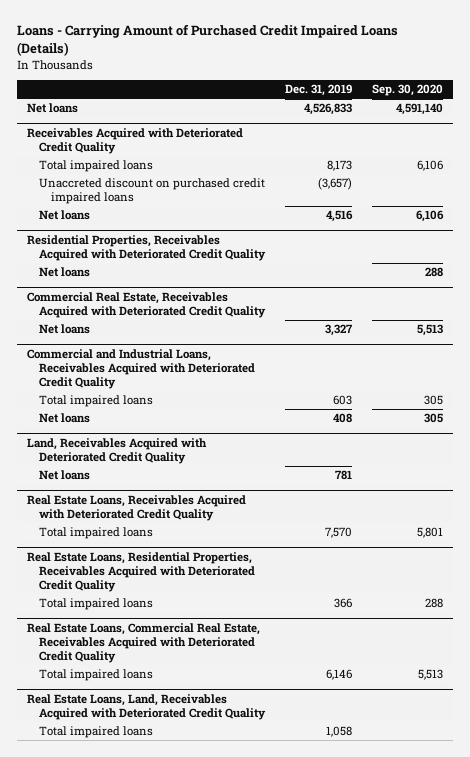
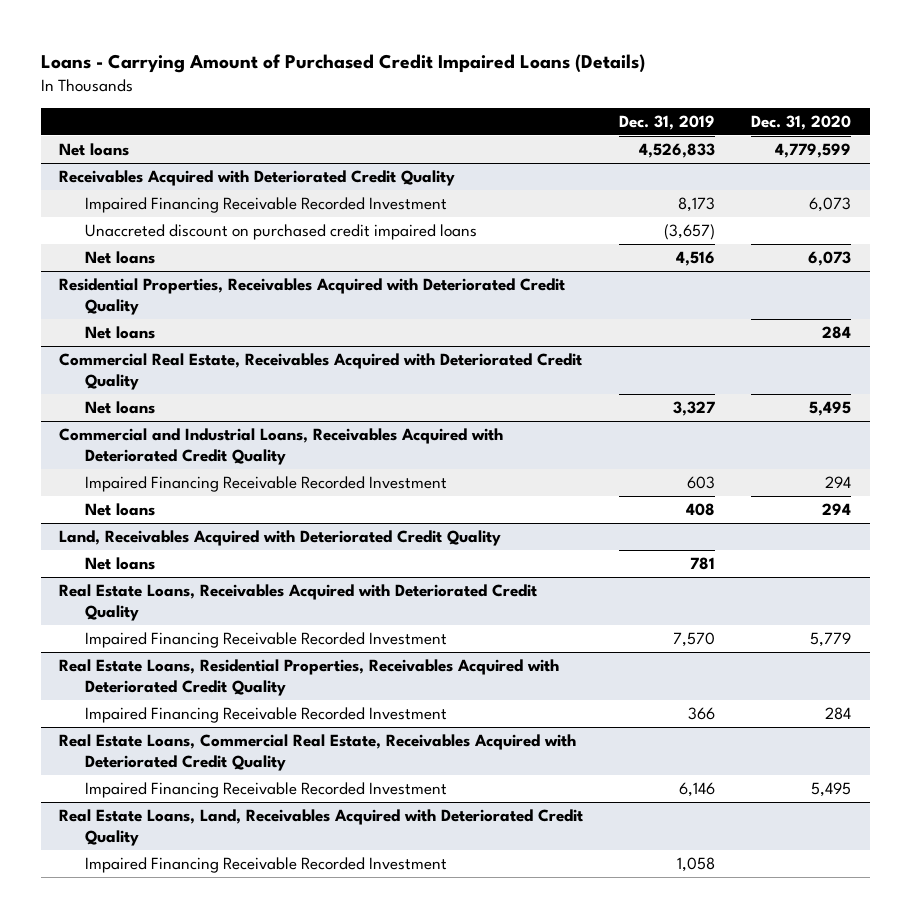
- | Dec. 31, 2019 | Sep. 30, 2020
+ | Dec. 31, 2019 | Dec. 31, 2020
@ Receivables Acquired with Deteriorated Credit Quality
- Total impaired loans | 8,173 | 6,106
+ Impaired Financing Receivable Recorded Investment | 8,173 | 6,073
@ Commercial and Industrial Loans, Receivables Acquired with Deteriorated Credit Quality
- Total impaired loans | 603 | 305
+ Impaired Financing Receivable Recorded Investment | 603 | 294
@ Real Estate Loans, Receivables Acquired with Deteriorated Credit Quality
- Total impaired loans | 7,570 | 5,801
+ Impaired Financing Receivable Recorded Investment | 7,570 | 5,779
@ Real Estate Loans, Residential Properties, Receivables Acquired with Deteriorated Credit Quality
- Total impaired loans | 366 | 288
+ Impaired Financing Receivable Recorded Investment | 366 | 284
@ Real Estate Loans, Commercial Real Estate, Receivables Acquired with Deteriorated Credit Quality
- Total impaired loans | 6,146 | 5,513
+ Impaired Financing Receivable Recorded Investment | 6,146 | 5,495
@ Real Estate Loans, Land, Receivables Acquired with Deteriorated Credit Quality
- Total impaired loans | 1,058 |
+ Impaired Financing Receivable Recorded Investment | 1,058 |

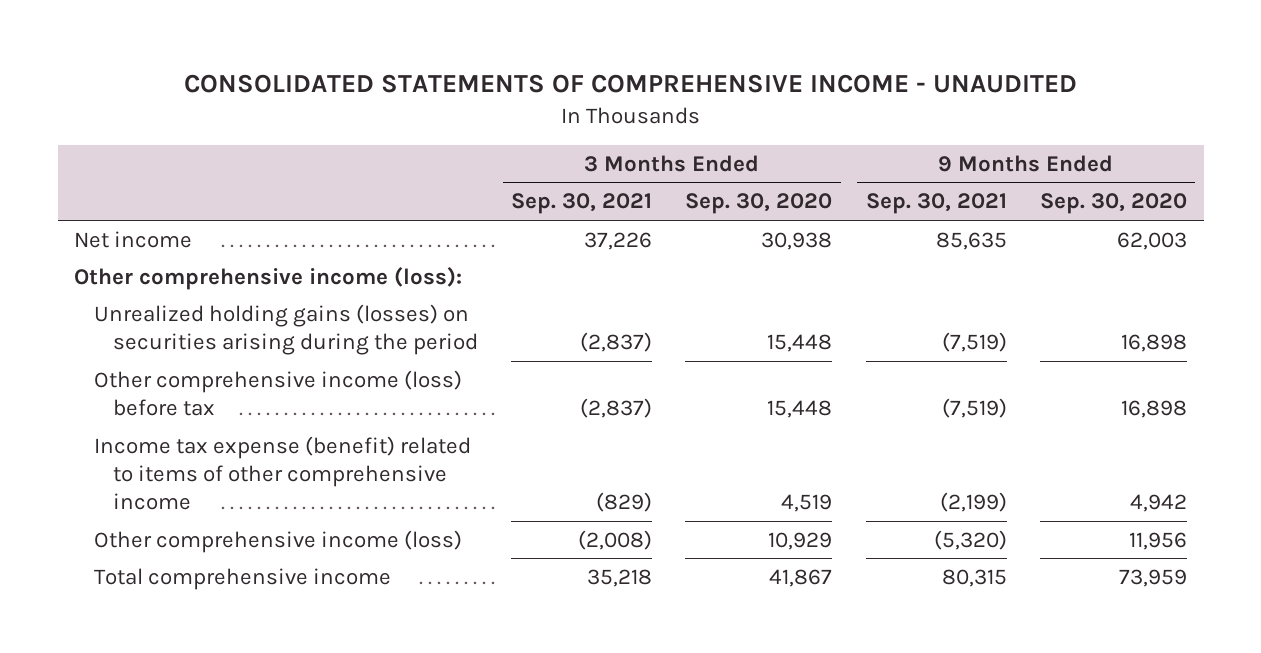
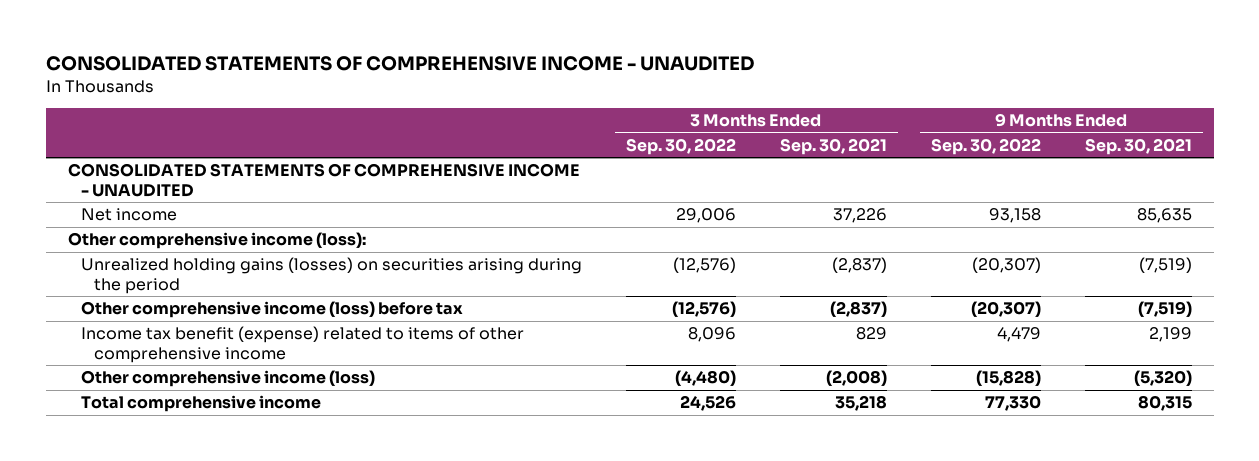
- | 3 Months Ended Sep. 30, 2021 | 3 Months Ended Sep. 30, 2020 | 9 Months Ended Sep. 30, 2021 | 9 Months Ended Sep. 30, 2020
+ | 3 Months Ended Sep. 30, 2022 | 3 Months Ended Sep. 30, 2021 | 9 Months Ended Sep. 30, 2022 | 9 Months Ended Sep. 30, 2021
+ CONSOLIDATED STATEMENTS OF COMPREHENSIVE INCOME - UNAUDITED
- Income tax expense (benefit) related to items of other comprehensive income | (829) | 4,519 | (2,199) | 4,942
+ Income tax benefit (expense) related to items of other comprehensive income | 8,096 | 829 | 4,479 | 2,199

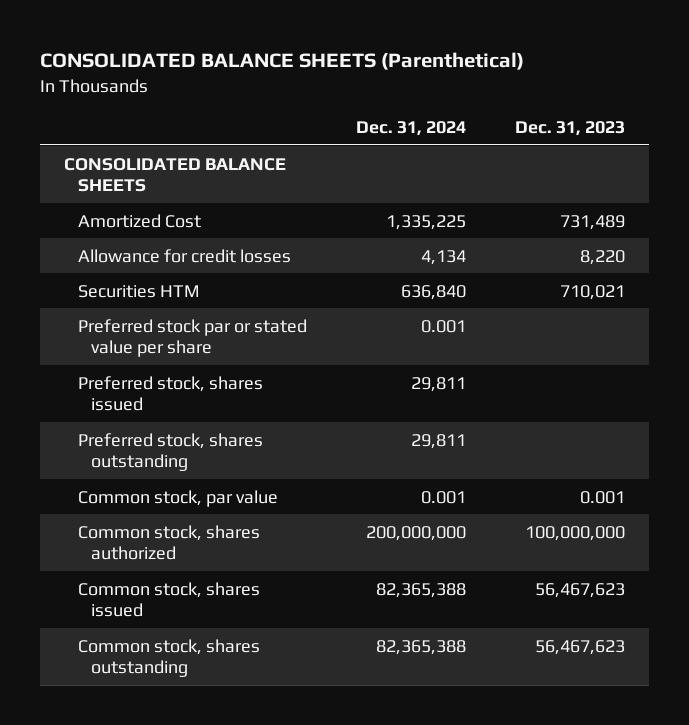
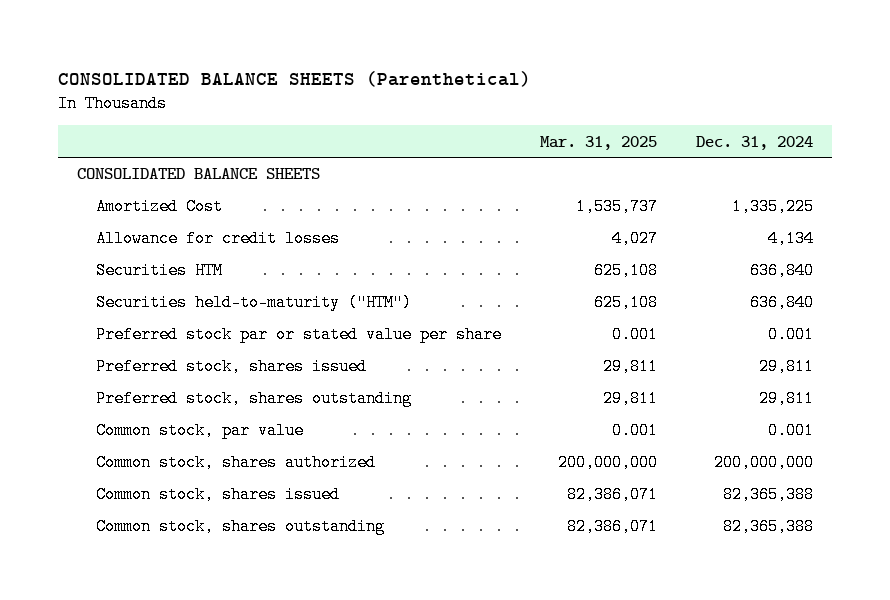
- | Dec. 31, 2024 | Dec. 31, 2023
+ | Mar. 31, 2025 | Dec. 31, 2024
+ Securities held-to-maturity ("HTM") | 625,108 | 636,840

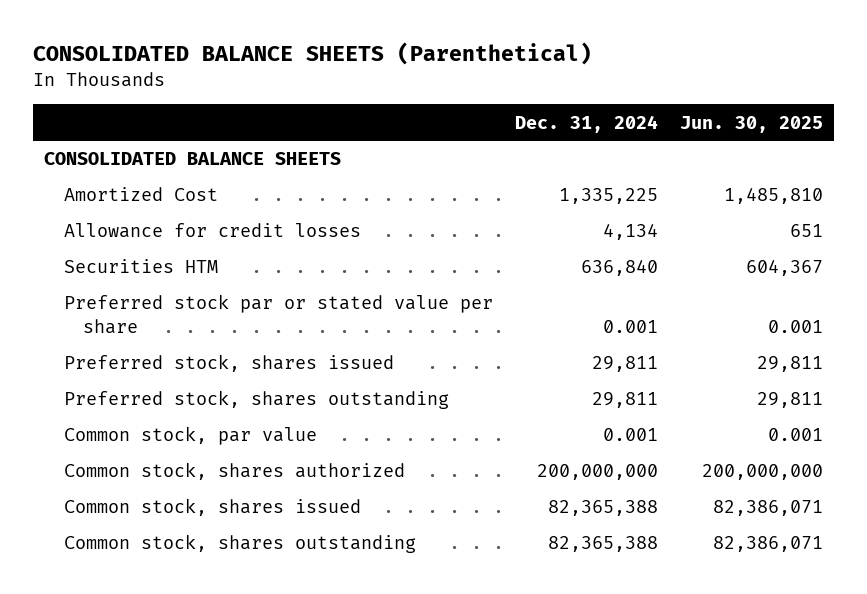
- | Mar. 31, 2025 | Dec. 31, 2024
+ | Dec. 31, 2024 | Jun. 30, 2025
- Securities held-to-maturity ("HTM") | 625,108 | 636,840

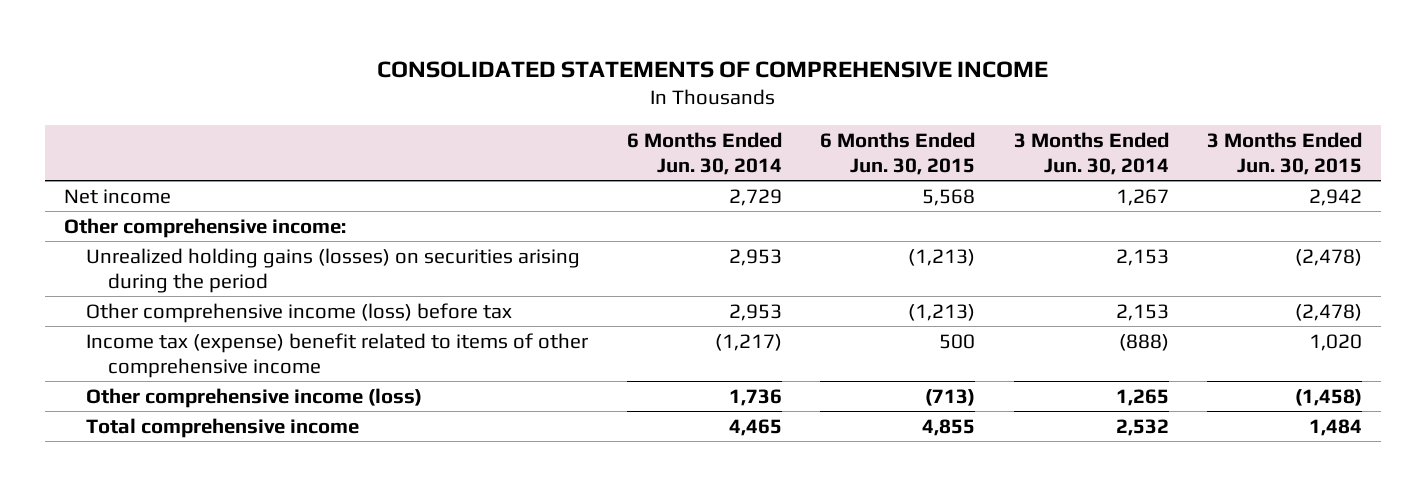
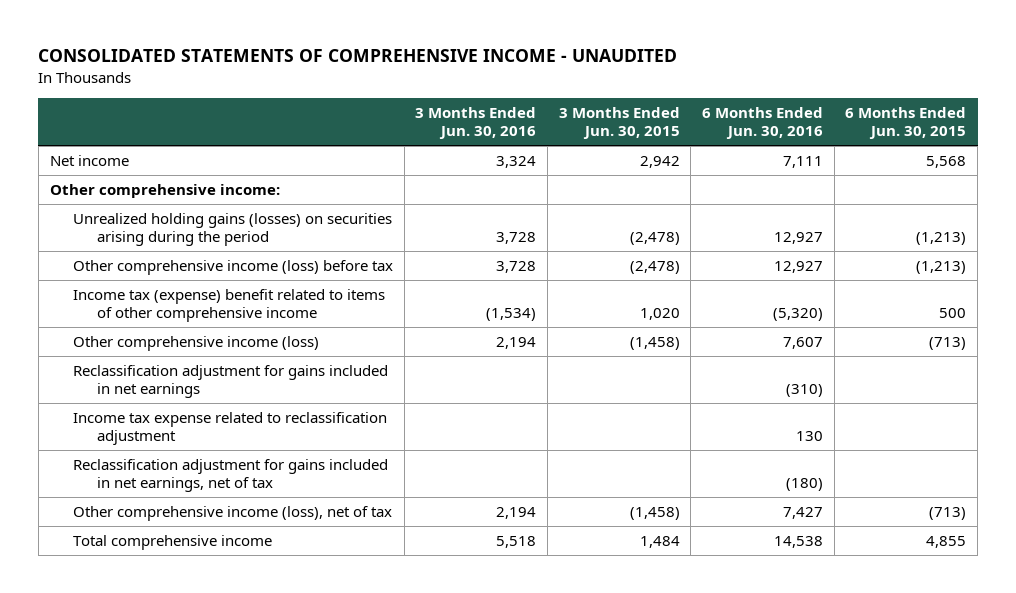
- CONSOLIDATED STATEMENTS OF COMPREHENSIVE INCOME
+ CONSOLIDATED STATEMENTS OF COMPREHENSIVE INCOME - UNAUDITED
- | 6 Months Ended Jun. 30, 2014 | 6 Months Ended Jun. 30, 2015 | 3 Months Ended Jun. 30, 2014 | 3 Months Ended Jun. 30, 2015
+ | 3 Months Ended Jun. 30, 2016 | 3 Months Ended Jun. 30, 2015 | 6 Months Ended Jun. 30, 2016 | 6 Months Ended Jun. 30, 2015
+ Reclassification adjustment for gains included in net earnings | | | (310) |
+ Income tax expense related to reclassification adjustment | | | 130 |
+ Reclassification adjustment for gains included in net earnings, net of tax | | | (180) |
+ Other comprehensive income (loss), net of tax | 2,194 | (1,458) | 7,427 | (713)

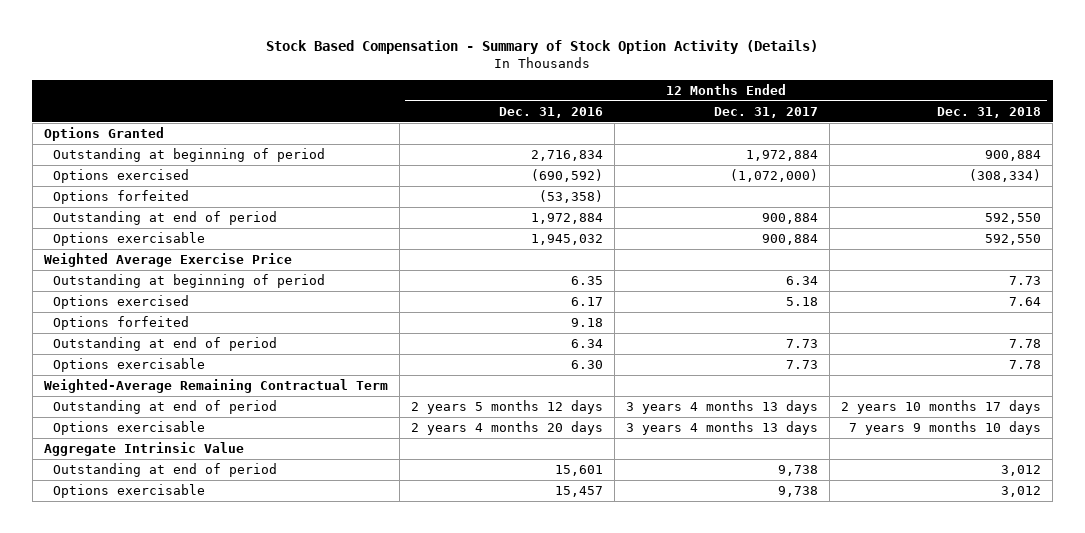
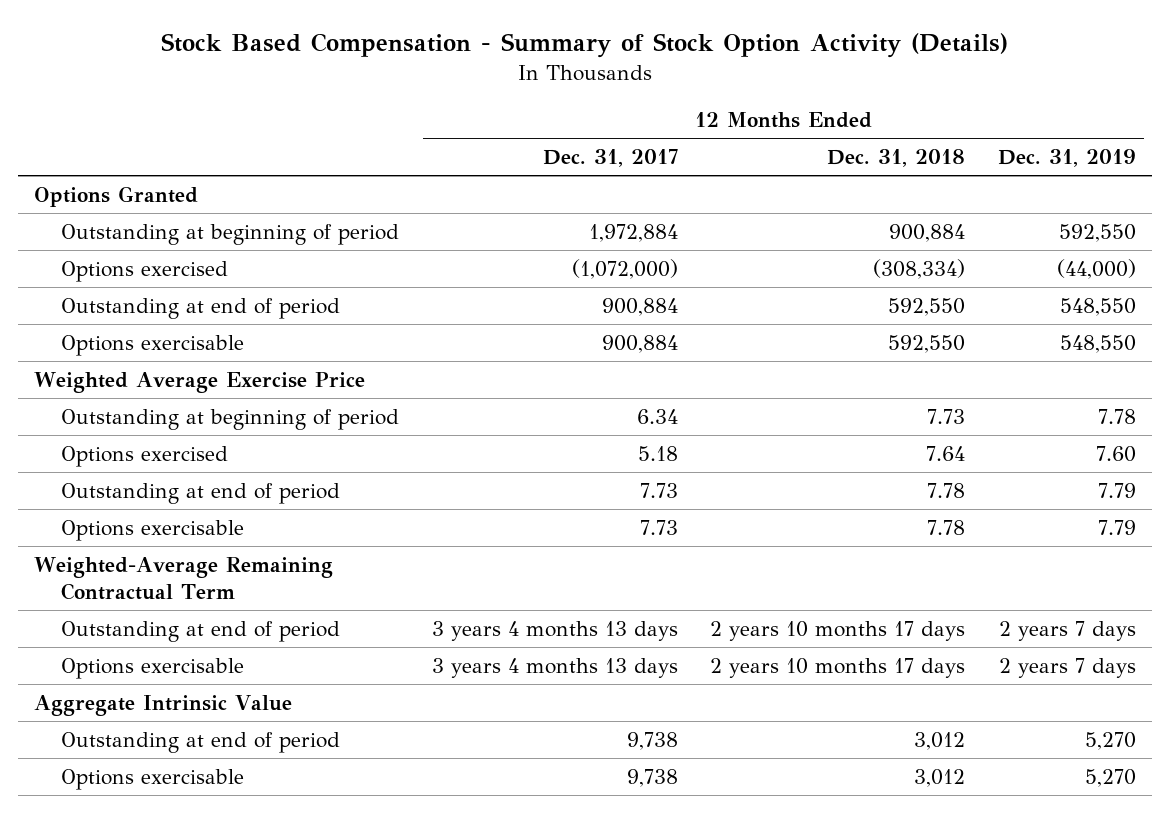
- | 12 Months Ended Dec. 31, 2016 | 12 Months Ended Dec. 31, 2017 | 12 Months Ended Dec. 31, 2018
+ | 12 Months Ended Dec. 31, 2017 | 12 Months Ended Dec. 31, 2018 | 12 Months Ended Dec. 31, 2019
- Options forfeited | (53,358) | |
- Options forfeited | 9.18 | |
- Options exercisable | 2 years 4 months 20 days | 3 years 4 months 13 days | 7 years 9 months 10 days
+ Options exercisable | 3 years 4 months 13 days | 2 years 10 months 17 days | 2 years 7 days

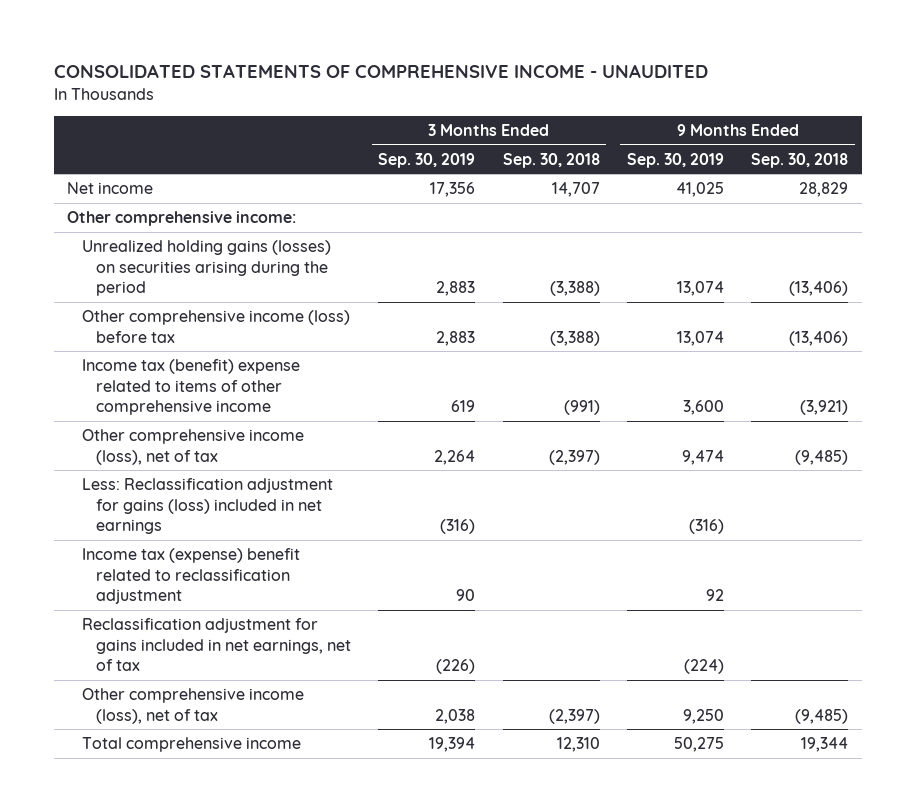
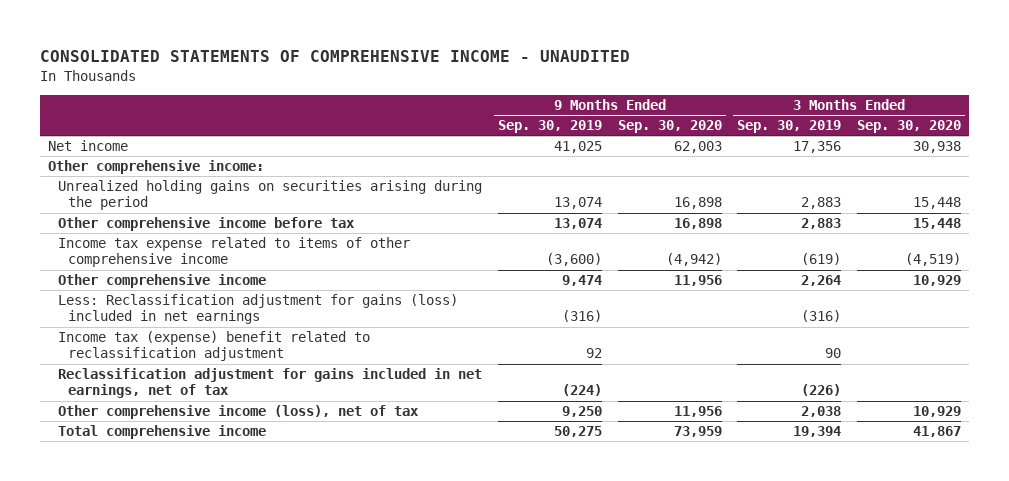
- | 3 Months Ended Sep. 30, 2019 | 3 Months Ended Sep. 30, 2018 | 9 Months Ended Sep. 30, 2019 | 9 Months Ended Sep. 30, 2018
+ | 9 Months Ended Sep. 30, 2019 | 9 Months Ended Sep. 30, 2020 | 3 Months Ended Sep. 30, 2019 | 3 Months Ended Sep. 30, 2020
- Unrealized holding gains (losses) on securities arising during the period | 2,883 | (3,388) | 13,074 | (13,406)
- Other comprehensive income (loss) before tax | 2,883 | (3,388) | 13,074 | (13,406)
- Income tax (benefit) expense related to items of other comprehensive income | 619 | (991) | 3,600 | (3,921)
- Other comprehensive income (loss), net of tax | 2,264 | (2,397) | 9,474 | (9,485)
+ Unrealized holding gains on securities arising during the period | 13,074 | 16,898 | 2,883 | 15,448
+ Other comprehensive income before tax | 13,074 | 16,898 | 2,883 | 15,448
+ Income tax expense related to items of other comprehensive income | (3,600) | (4,942) | (619) | (4,519)
+ Other comprehensive income | 9,474 | 11,956 | 2,264 | 10,929

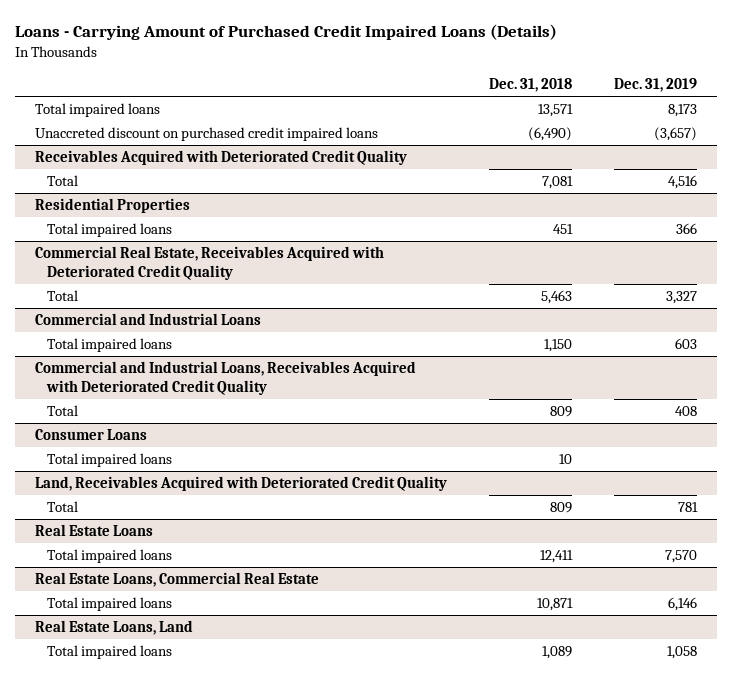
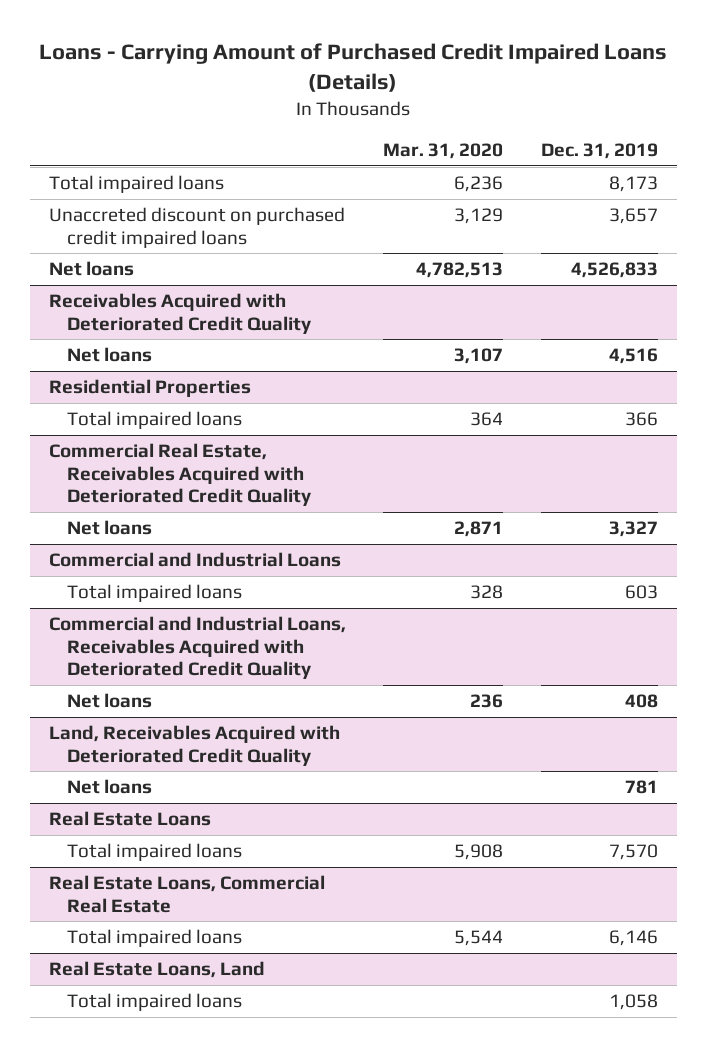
- | Dec. 31, 2018 | Dec. 31, 2019
+ | Mar. 31, 2020 | Dec. 31, 2019
- Unaccreted discount on purchased credit impaired loans | (6,490) | (3,657)
+ Unaccreted discount on purchased credit impaired loans | 3,129 | 3,657
+ Net loans | 4,782,513 | 4,526,833
@ Receivables Acquired with Deteriorated Credit Quality
- Total | 7,081 | 4,516
+ Net loans | 3,107 | 4,516
@ Commercial Real Estate, Receivables Acquired with Deteriorated Credit Quality
- Total | 5,463 | 3,327
+ Net loans | 2,871 | 3,327
@ Commercial and Industrial Loans, Receivables Acquired with Deteriorated Credit Quality
- Total | 809 | 408
- Consumer Loans
- Total impaired loans | 10 |
@ Commercial and Industrial Loans, Receivables Acquired with Deteriorated Credit Quality
+ Net loans | 236 | 408
@ Land, Receivables Acquired with Deteriorated Credit Quality
- Total | 809 | 781
+ Net loans | | 781

